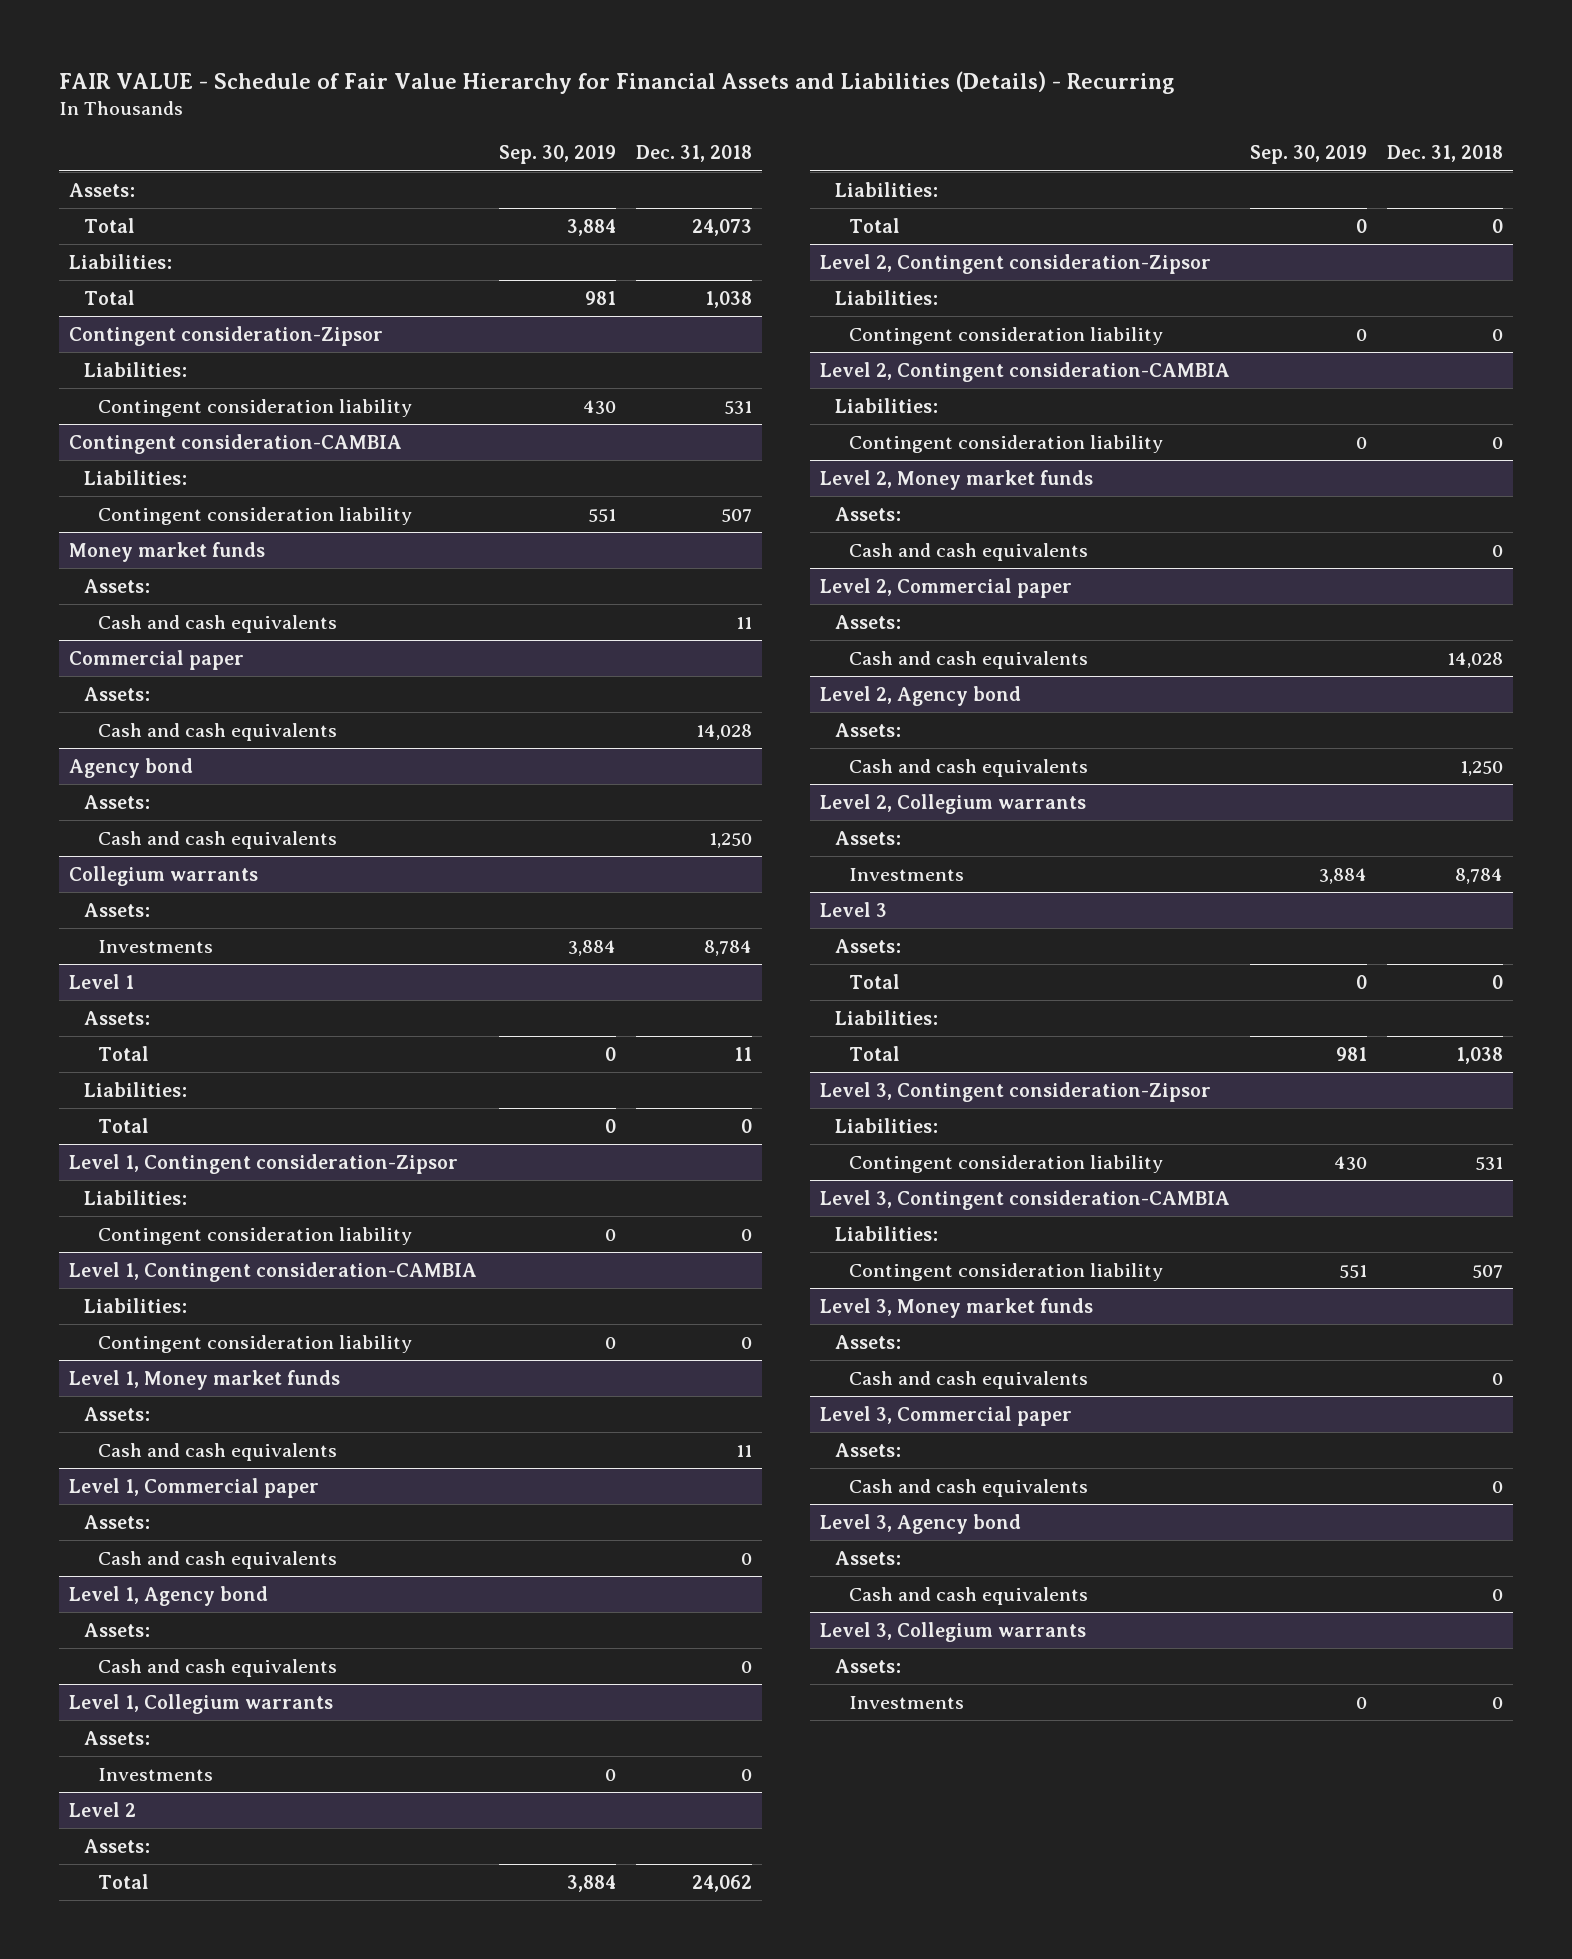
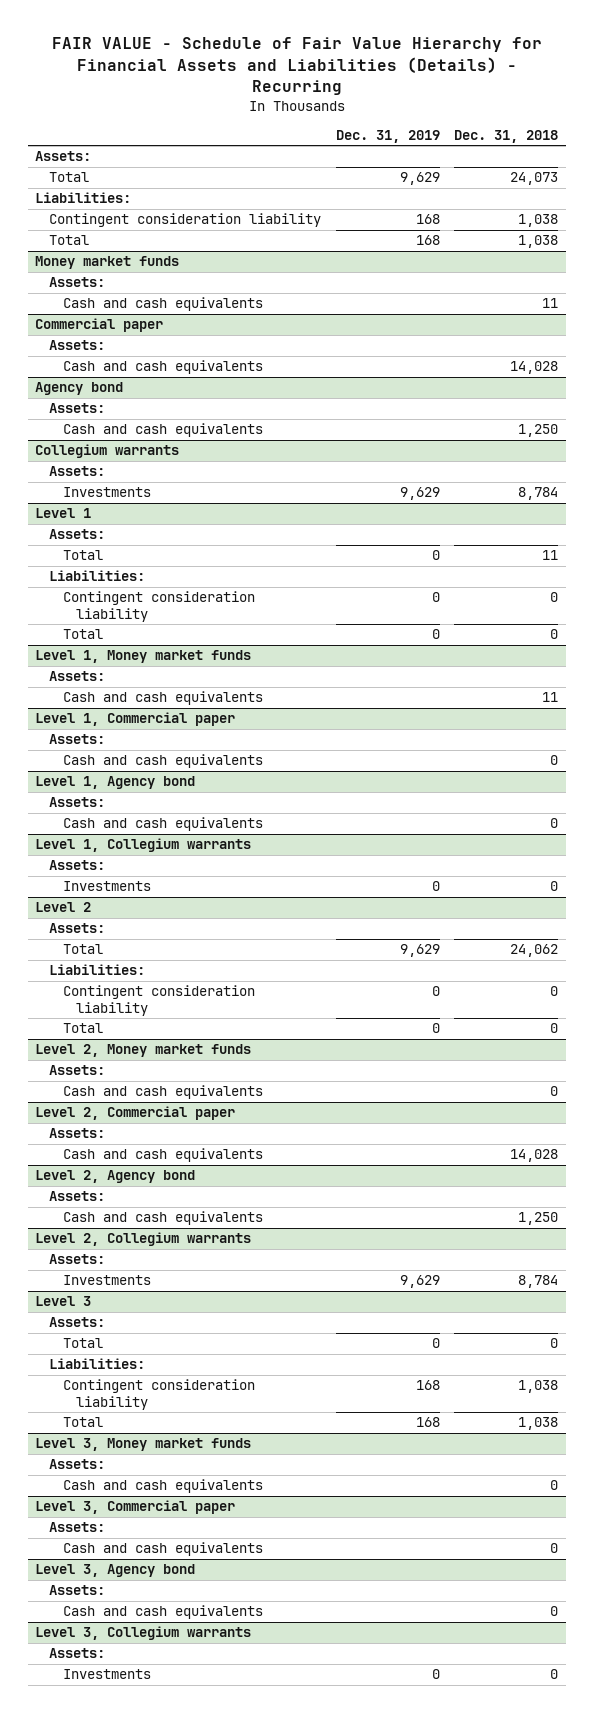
- | Sep. 30, 2019 | Dec. 31, 2018
+ | Dec. 31, 2019 | Dec. 31, 2018
+ Contingent consideration liability | 168 | 1,038
- Contingent consideration-Zipsor
- Liabilities:
- Contingent consideration liability | 430 | 531
- Contingent consideration-CAMBIA
- Liabilities:
- Contingent consideration liability | 551 | 507
- Level 1, Contingent consideration-Zipsor
- Liabilities:
- Level 1, Contingent consideration-CAMBIA
- Liabilities:
- Contingent consideration liability | 0 | 0
@ Level 1
moved down: Total | 0 | 0
- Level 2, Contingent consideration-Zipsor
- Liabilities:
- Level 2, Contingent consideration-CAMBIA
- Liabilities:
- Contingent consideration liability | 0 | 0
@ Level 2
moved down: Total | 0 | 0
@ Level 3
+ Contingent consideration liability | 168 | 1,038
- Level 3, Contingent consideration-Zipsor
- Liabilities:
- Contingent consideration liability | 430 | 531
- Level 3, Contingent consideration-CAMBIA
- Liabilities:
- Contingent consideration liability | 551 | 507

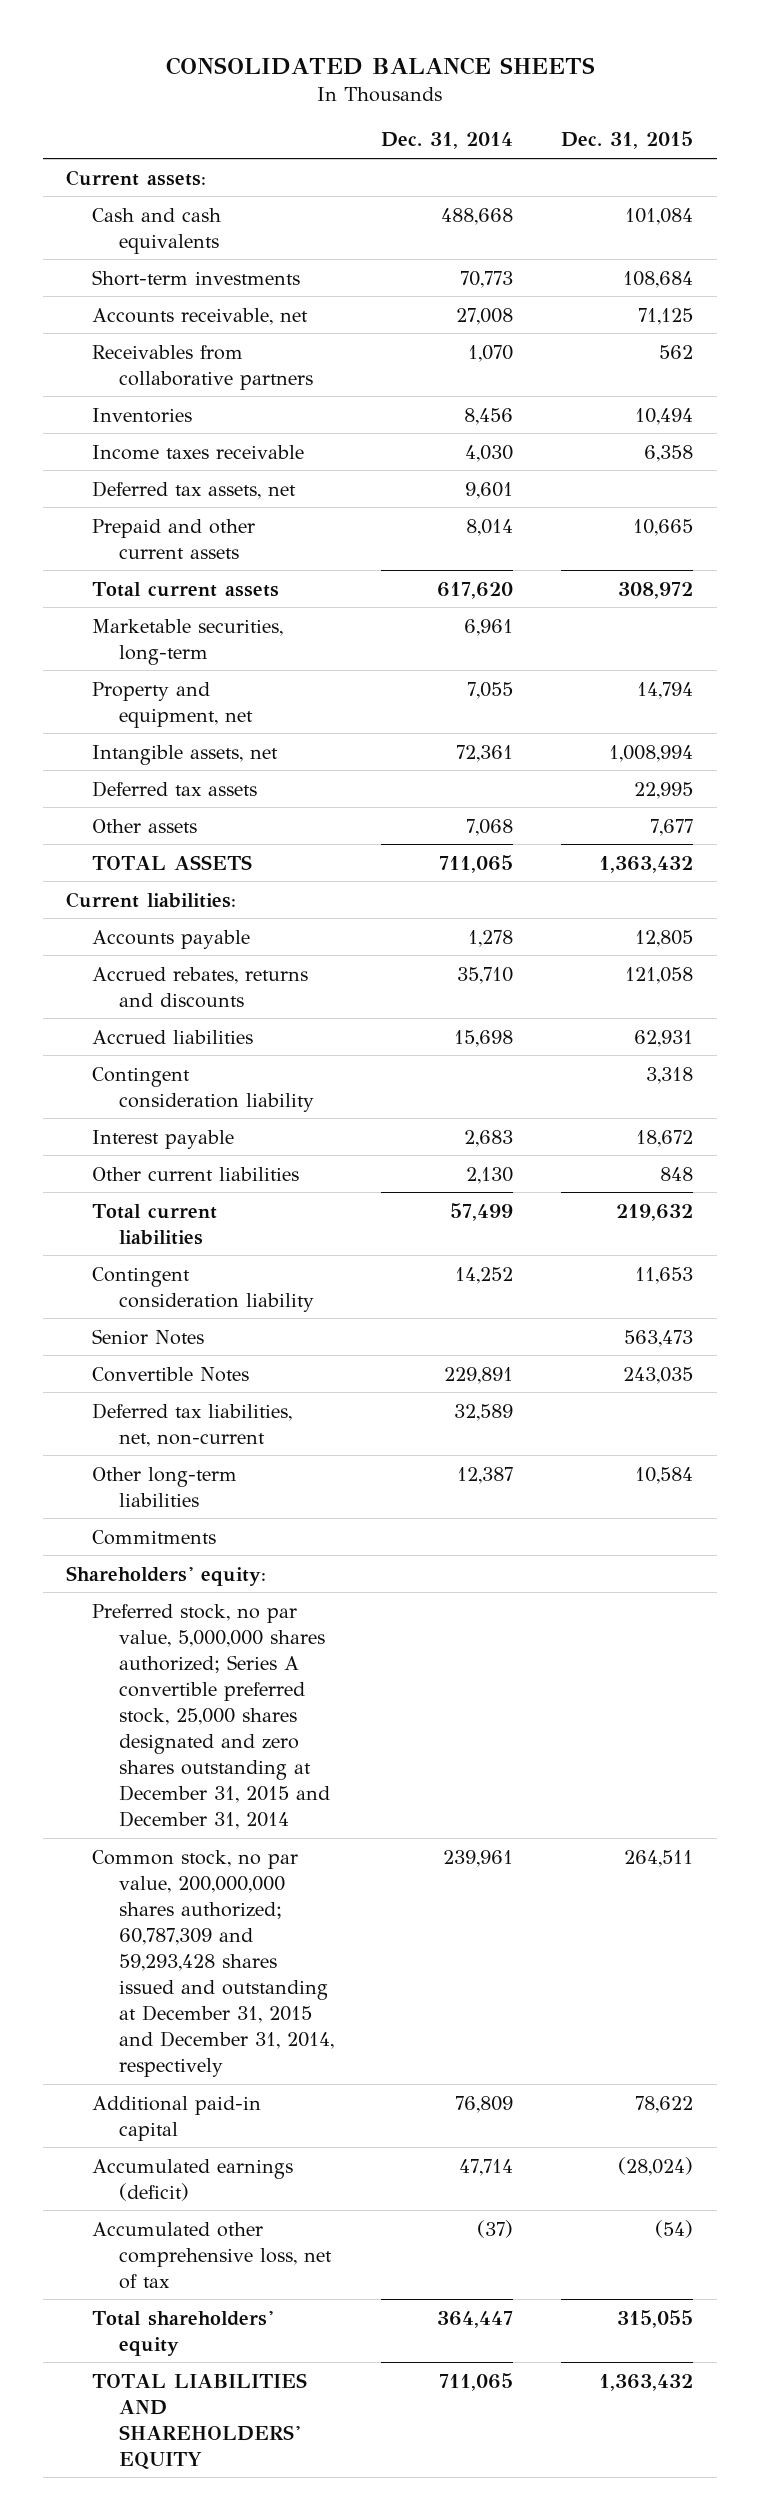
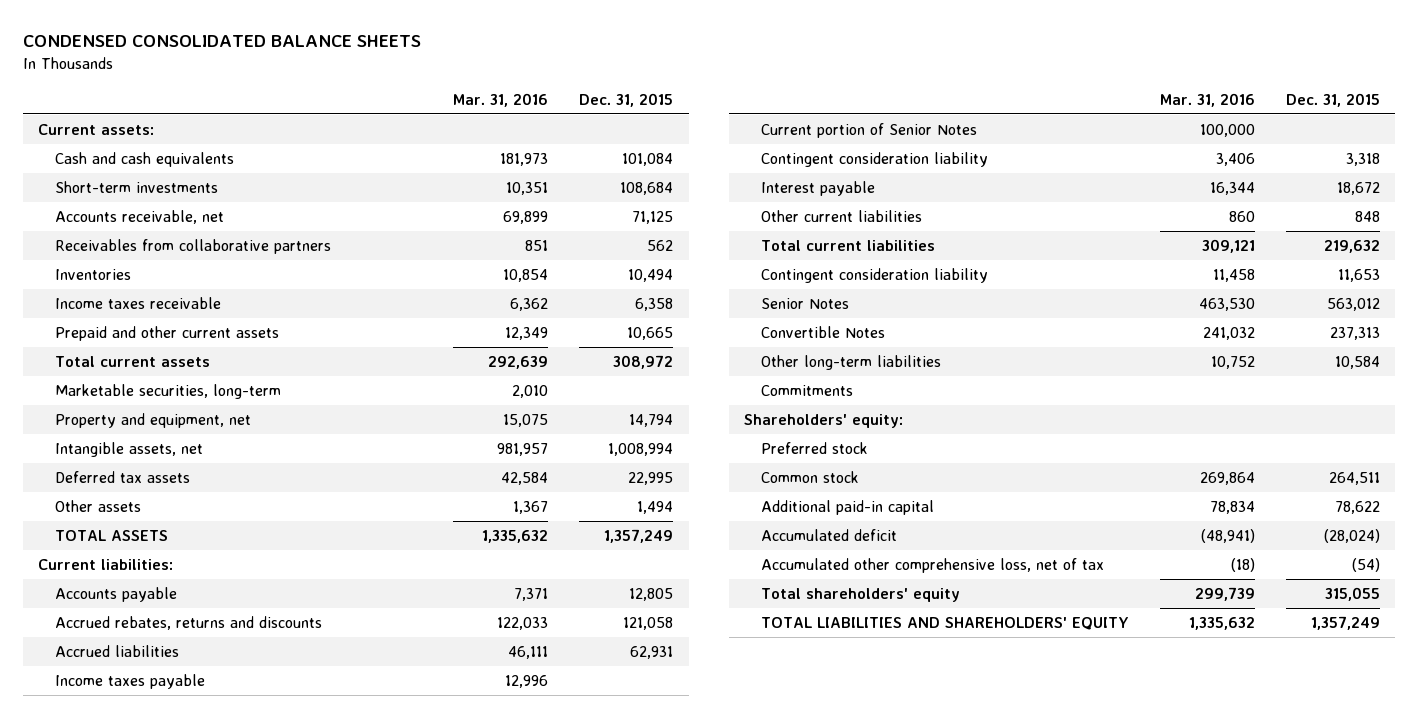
- CONSOLIDATED BALANCE SHEETS
+ CONDENSED CONSOLIDATED BALANCE SHEETS
- | Dec. 31, 2014 | Dec. 31, 2015
+ | Mar. 31, 2016 | Dec. 31, 2015
- Deferred tax assets, net | 9,601 |
- Other assets | 7,068 | 7,677
- TOTAL ASSETS | 711,065 | 1,363,432
+ Other assets | 1,367 | 1,494
+ TOTAL ASSETS | 1,335,632 | 1,357,249
+ Income taxes payable | 12,996 |
+ Current portion of Senior Notes | 100,000 |
- Senior Notes | | 563,473
- Convertible Notes | 229,891 | 243,035
- Deferred tax liabilities, net, non-current | 32,589 |
+ Senior Notes | 463,530 | 563,012
+ Convertible Notes | 241,032 | 237,313
- Preferred stock, no par value, 5,000,000 shares authorized; Series A convertible preferred stock, 25,000 shares designated and zero shares outstanding at December 31, 2015 and December 31, 2014
- Common stock, no par value, 200,000,000 shares authorized; 60,787,309 and 59,293,428 shares issued and outstanding at December 31, 2015 and December 31, 2014, respectively | 239,961 | 264,511
+ Preferred stock
+ Common stock | 269,864 | 264,511
- Accumulated earnings (deficit) | 47,714 | (28,024)
+ Accumulated deficit | (48,941) | (28,024)
- TOTAL LIABILITIES AND SHAREHOLDERS' EQUITY | 711,065 | 1,363,432
+ TOTAL LIABILITIES AND SHAREHOLDERS' EQUITY | 1,335,632 | 1,357,249

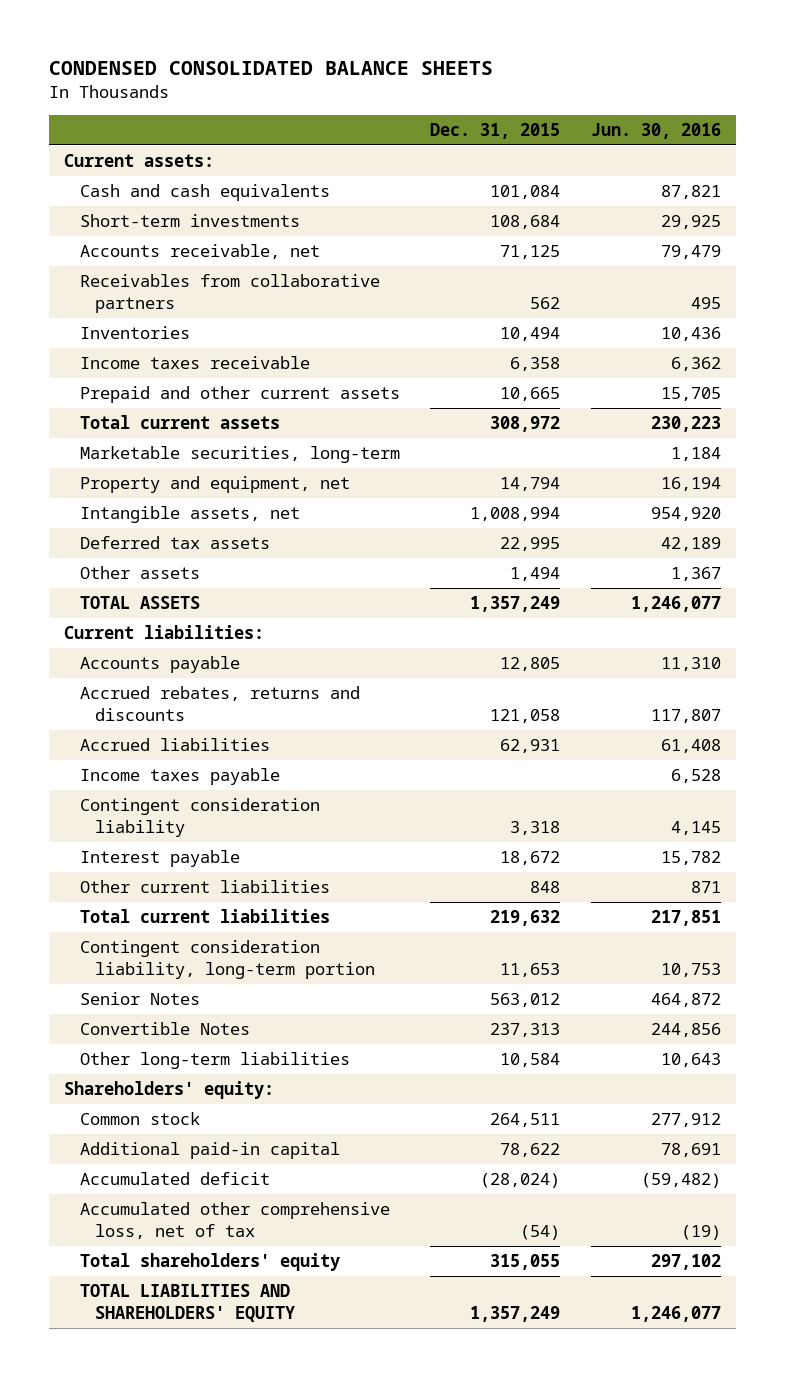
- | Mar. 31, 2016 | Dec. 31, 2015
+ | Dec. 31, 2015 | Jun. 30, 2016
- Current portion of Senior Notes | 100,000 |
- Contingent consideration liability | 11,458 | 11,653
+ Contingent consideration liability, long-term portion | 11,653 | 10,753
- Commitments
- Preferred stock

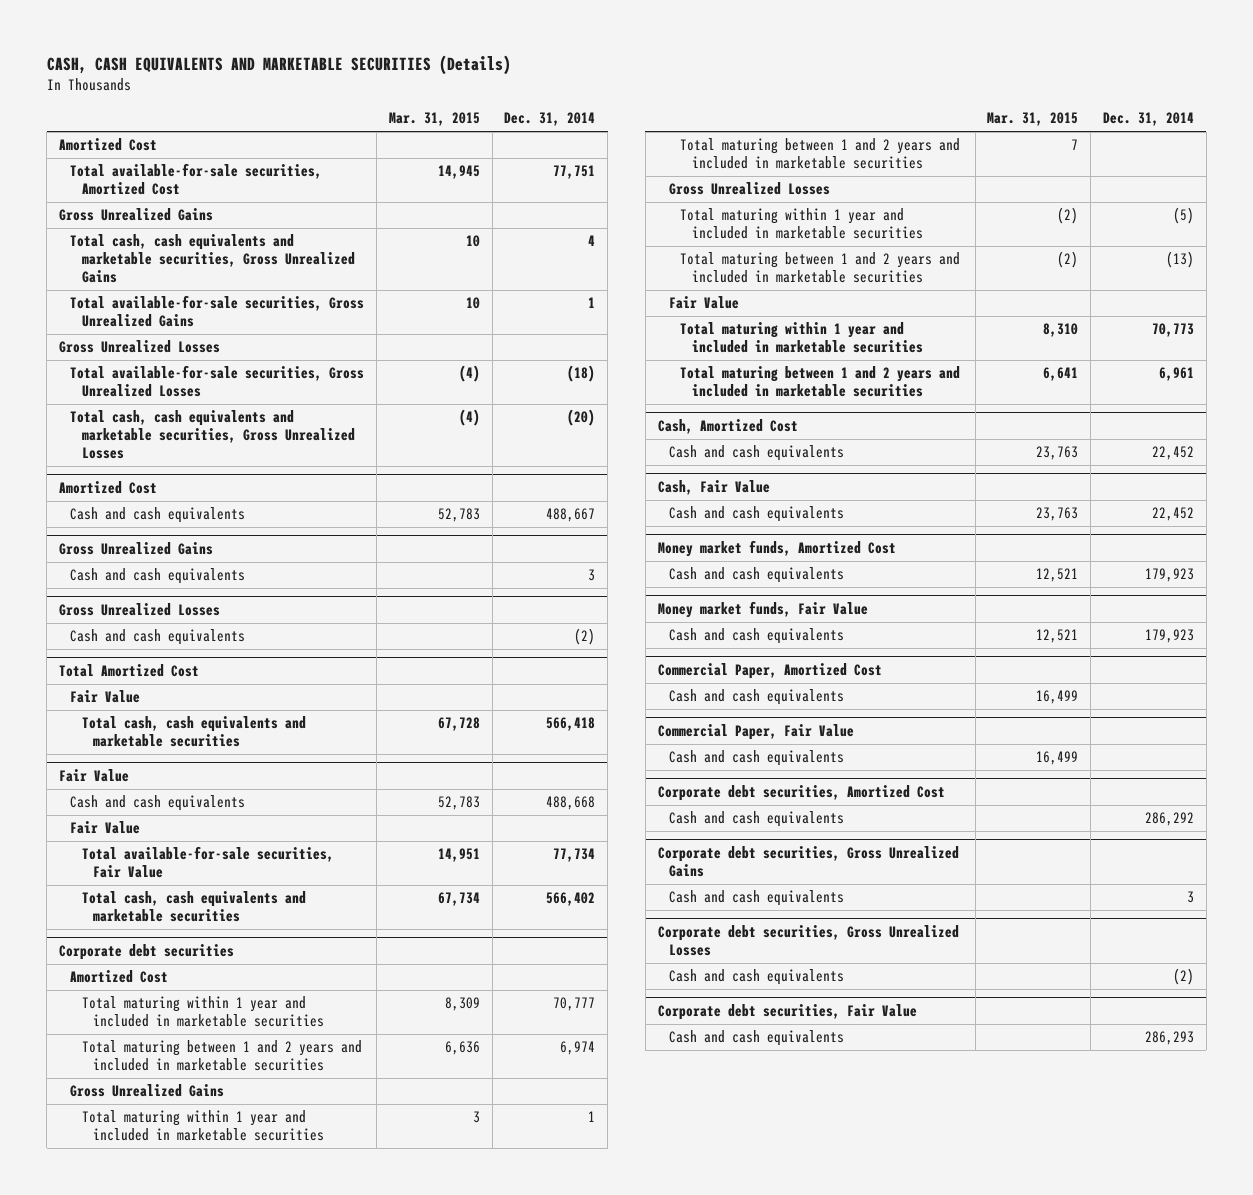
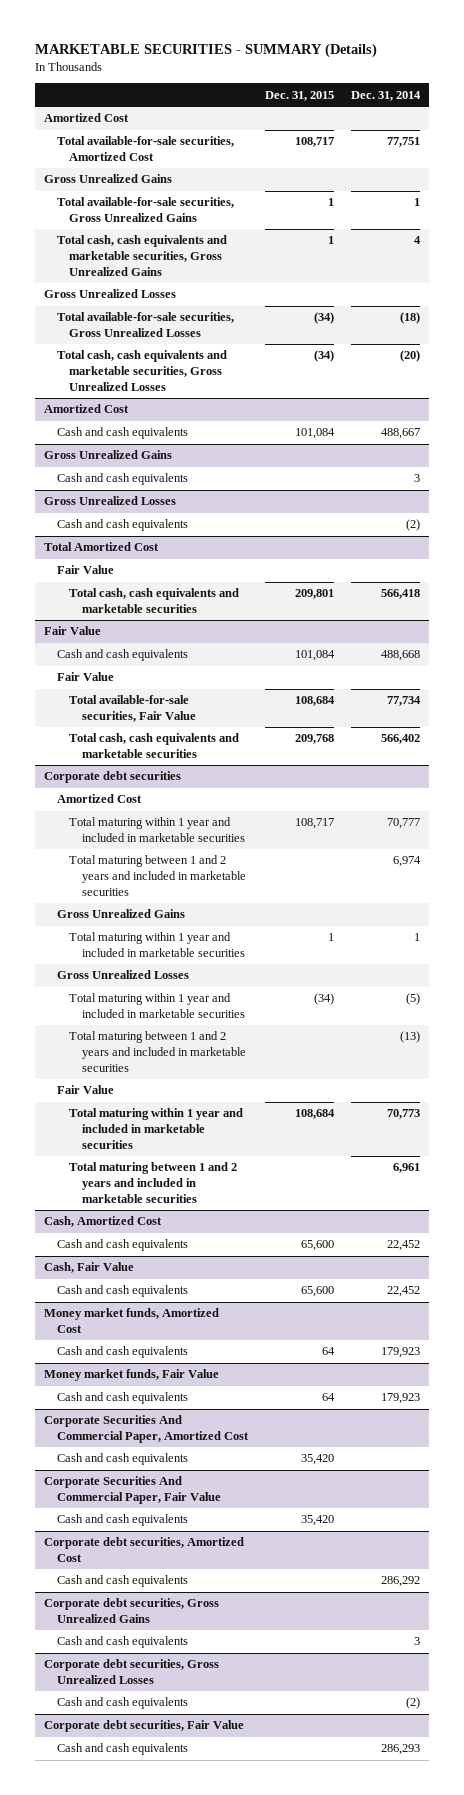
- CASH, CASH EQUIVALENTS AND MARKETABLE SECURITIES (Details)
+ MARKETABLE SECURITIES - SUMMARY (Details)
- | Mar. 31, 2015 | Dec. 31, 2014
+ | Dec. 31, 2015 | Dec. 31, 2014
moved down: Total cash, cash equivalents and marketable securities, Gross Unrealized Gains | 1 | 4
@ Corporate debt securities
- Total maturing between 1 and 2 years and included in marketable securities | 7 |
- Commercial Paper, Amortized Cost
+ Corporate Securities And Commercial Paper, Amortized Cost
- Commercial Paper, Fair Value
+ Corporate Securities And Commercial Paper, Fair Value

